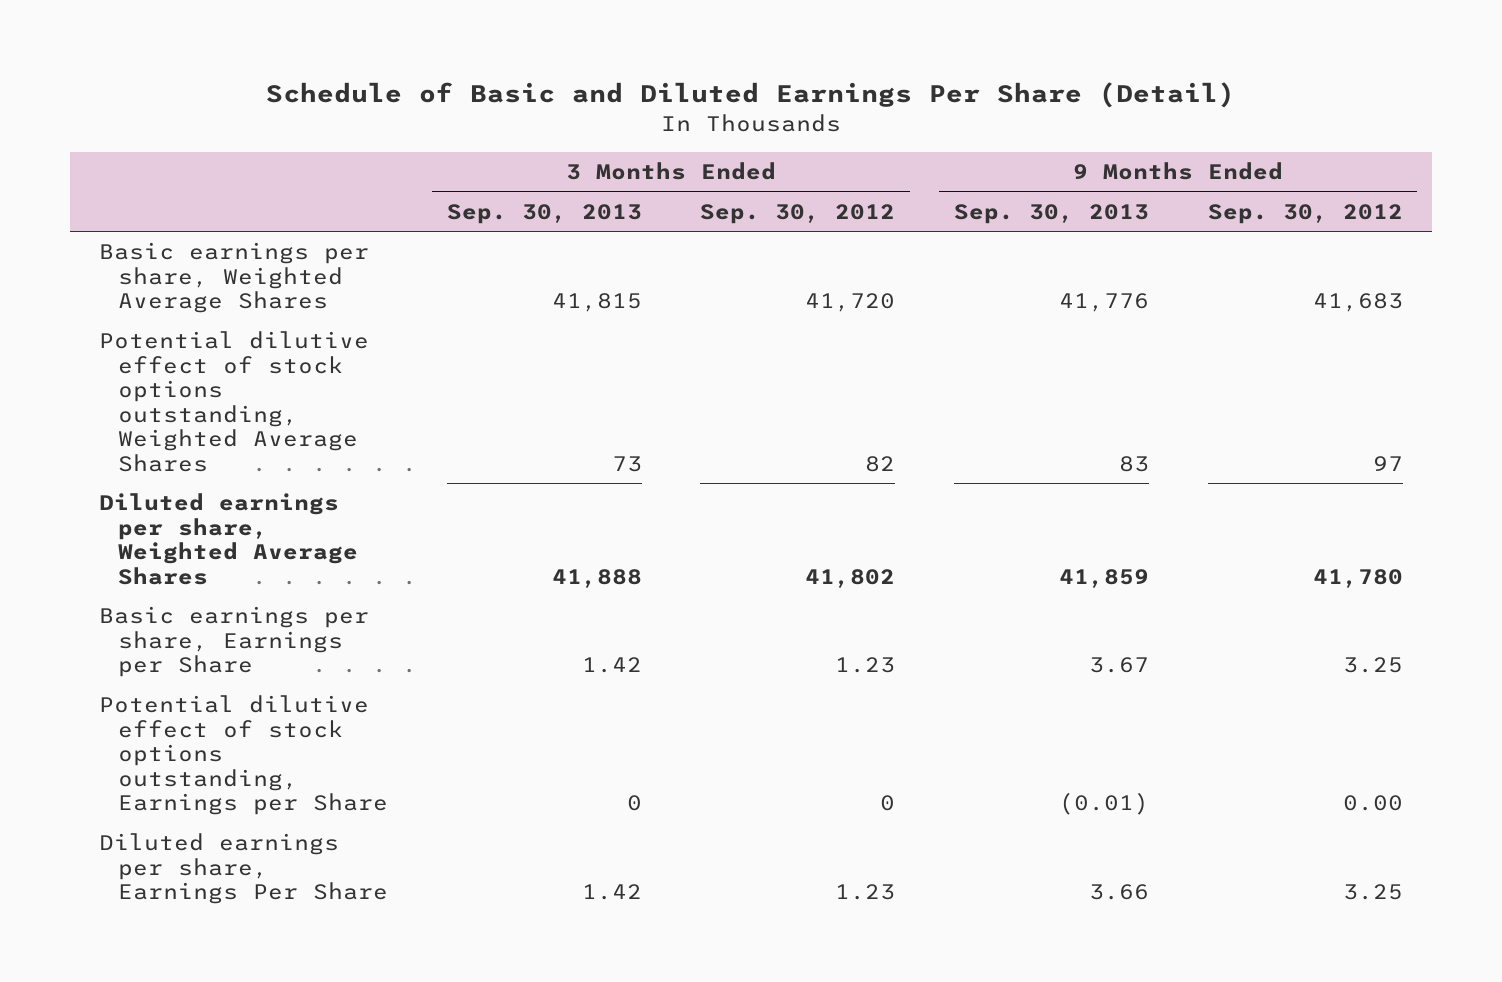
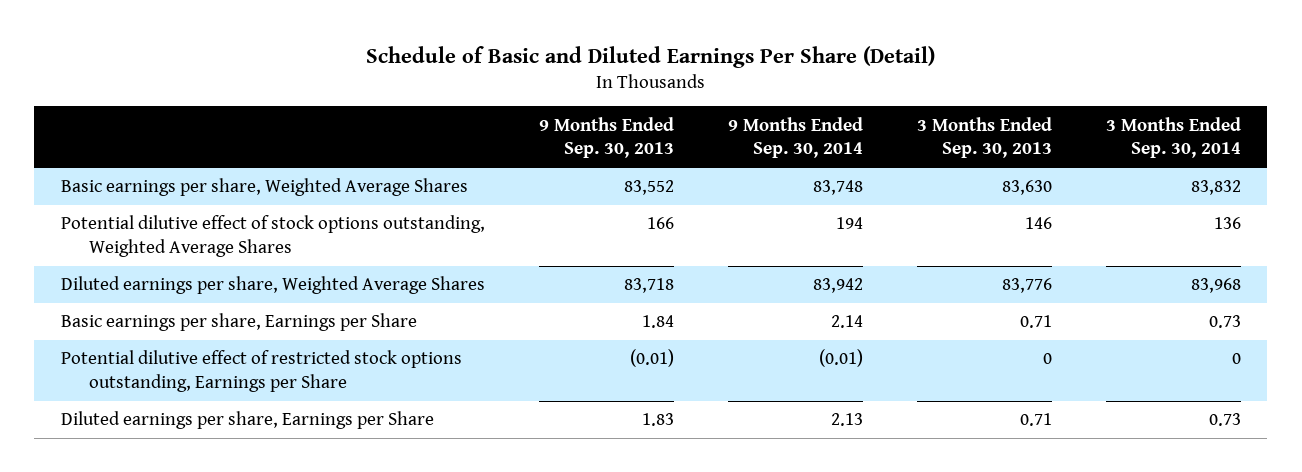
- | 3 Months Ended Sep. 30, 2013 | 3 Months Ended Sep. 30, 2012 | 9 Months Ended Sep. 30, 2013 | 9 Months Ended Sep. 30, 2012
+ | 9 Months Ended Sep. 30, 2013 | 9 Months Ended Sep. 30, 2014 | 3 Months Ended Sep. 30, 2013 | 3 Months Ended Sep. 30, 2014
- Basic earnings per share, Weighted Average Shares | 41,815 | 41,720 | 41,776 | 41,683
- Potential dilutive effect of stock options outstanding, Weighted Average Shares | 73 | 82 | 83 | 97
- Diluted earnings per share, Weighted Average Shares | 41,888 | 41,802 | 41,859 | 41,780
- Basic earnings per share, Earnings per Share | 1.42 | 1.23 | 3.67 | 3.25
- Potential dilutive effect of stock options outstanding, Earnings per Share | 0 | 0 | (0.01) | 0.00
- Diluted earnings per share, Earnings Per Share | 1.42 | 1.23 | 3.66 | 3.25
+ Basic earnings per share, Weighted Average Shares | 83,552 | 83,748 | 83,630 | 83,832
+ Potential dilutive effect of stock options outstanding, Weighted Average Shares | 166 | 194 | 146 | 136
+ Diluted earnings per share, Weighted Average Shares | 83,718 | 83,942 | 83,776 | 83,968
+ Basic earnings per share, Earnings per Share | 1.84 | 2.14 | 0.71 | 0.73
+ Potential dilutive effect of restricted stock options outstanding, Earnings per Share | (0.01) | (0.01) | 0 | 0
+ Diluted earnings per share, Earnings per Share | 1.83 | 2.13 | 0.71 | 0.73

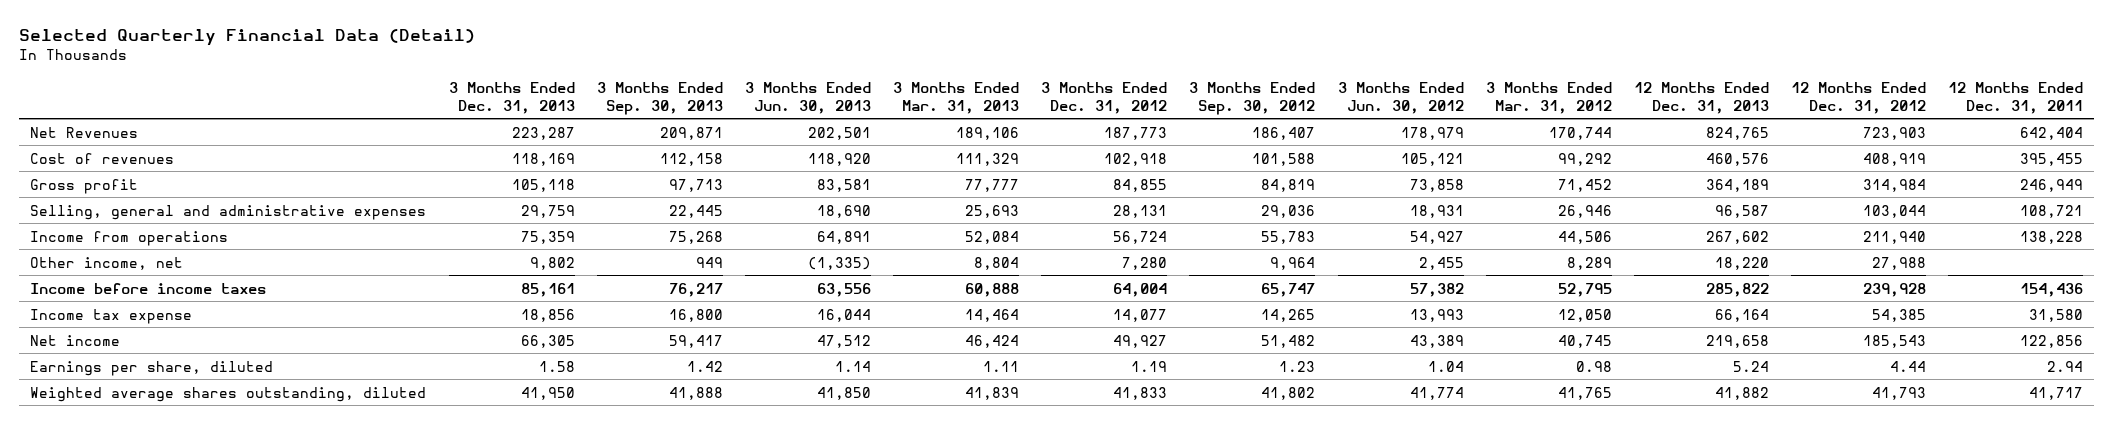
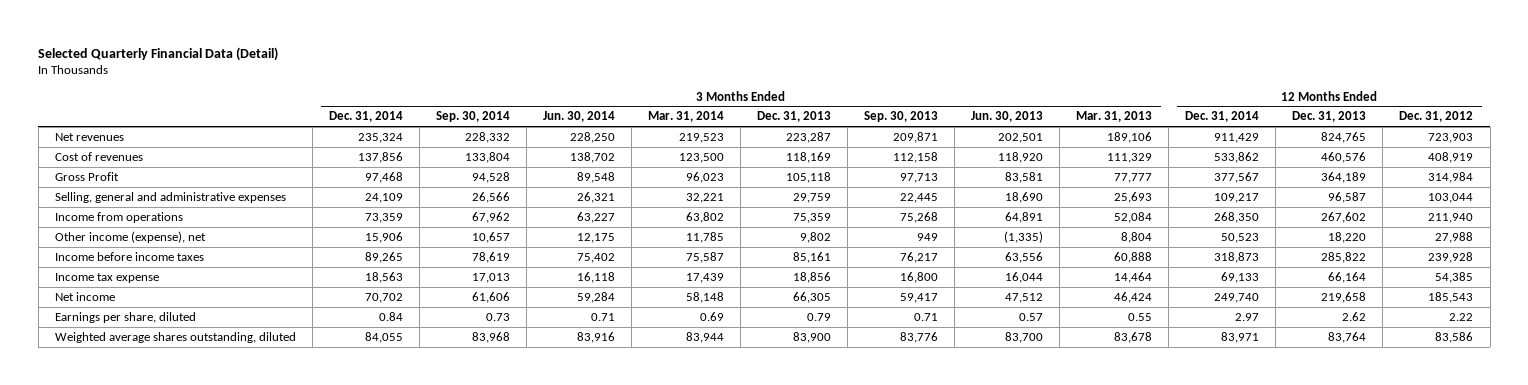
- | 3 Months Ended Dec. 31, 2013 | 3 Months Ended Sep. 30, 2013 | 3 Months Ended Jun. 30, 2013 | 3 Months Ended Mar. 31, 2013 | 3 Months Ended Dec. 31, 2012 | 3 Months Ended Sep. 30, 2012 | 3 Months Ended Jun. 30, 2012 | 3 Months Ended Mar. 31, 2012 | 12 Months Ended Dec. 31, 2013 | 12 Months Ended Dec. 31, 2012 | 12 Months Ended Dec. 31, 2011
+ | 3 Months Ended Dec. 31, 2014 | 3 Months Ended Sep. 30, 2014 | 3 Months Ended Jun. 30, 2014 | 3 Months Ended Mar. 31, 2014 | 3 Months Ended Dec. 31, 2013 | 3 Months Ended Sep. 30, 2013 | 3 Months Ended Jun. 30, 2013 | 3 Months Ended Mar. 31, 2013 | 12 Months Ended Dec. 31, 2014 | 12 Months Ended Dec. 31, 2013 | 12 Months Ended Dec. 31, 2012
- Net Revenues | 223,287 | 209,871 | 202,501 | 189,106 | 187,773 | 186,407 | 178,979 | 170,744 | 824,765 | 723,903 | 642,404
+ Net revenues | 235,324 | 228,332 | 228,250 | 219,523 | 223,287 | 209,871 | 202,501 | 189,106 | 911,429 | 824,765 | 723,903
- Gross profit | 105,118 | 97,713 | 83,581 | 77,777 | 84,855 | 84,819 | 73,858 | 71,452 | 364,189 | 314,984 | 246,949
+ Gross Profit | 97,468 | 94,528 | 89,548 | 96,023 | 105,118 | 97,713 | 83,581 | 77,777 | 377,567 | 364,189 | 314,984
- Other income, net | 9,802 | 949 | (1,335) | 8,804 | 7,280 | 9,964 | 2,455 | 8,289 | 18,220 | 27,988 |
+ Other income (expense), net | 15,906 | 10,657 | 12,175 | 11,785 | 9,802 | 949 | (1,335) | 8,804 | 50,523 | 18,220 | 27,988
- Earnings per share, diluted | 1.58 | 1.42 | 1.14 | 1.11 | 1.19 | 1.23 | 1.04 | 0.98 | 5.24 | 4.44 | 2.94
- Weighted average shares outstanding, diluted | 41,950 | 41,888 | 41,850 | 41,839 | 41,833 | 41,802 | 41,774 | 41,765 | 41,882 | 41,793 | 41,717
+ Earnings per share, diluted | 0.84 | 0.73 | 0.71 | 0.69 | 0.79 | 0.71 | 0.57 | 0.55 | 2.97 | 2.62 | 2.22
+ Weighted average shares outstanding, diluted | 84,055 | 83,968 | 83,916 | 83,944 | 83,900 | 83,776 | 83,700 | 83,678 | 83,971 | 83,764 | 83,586

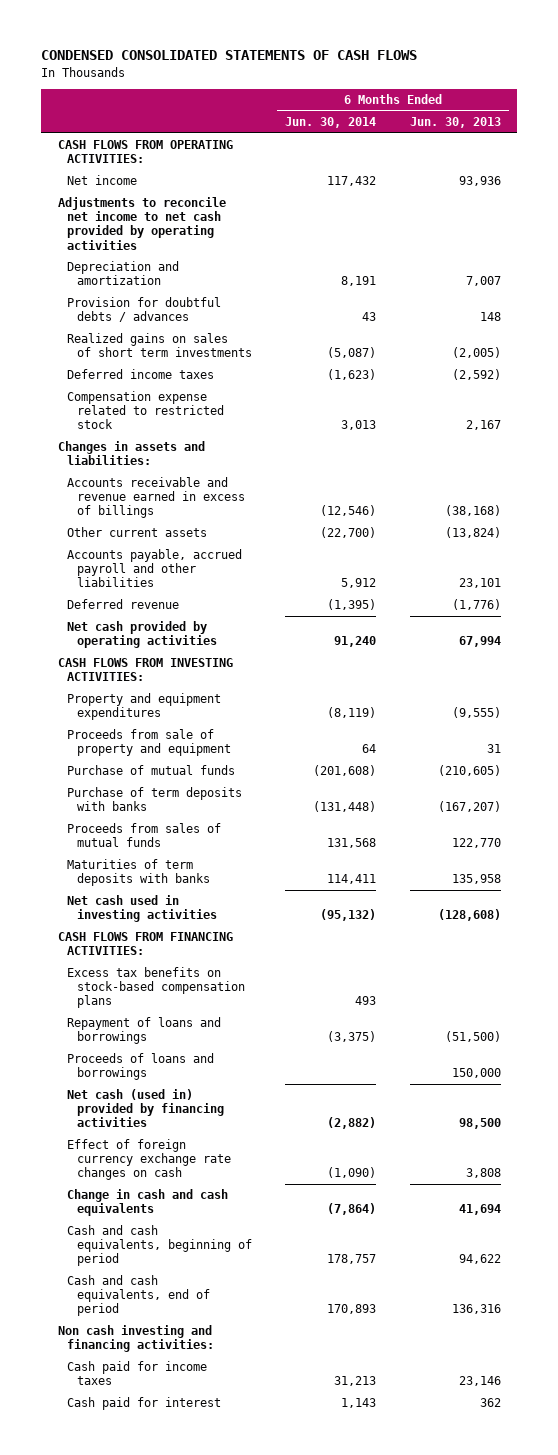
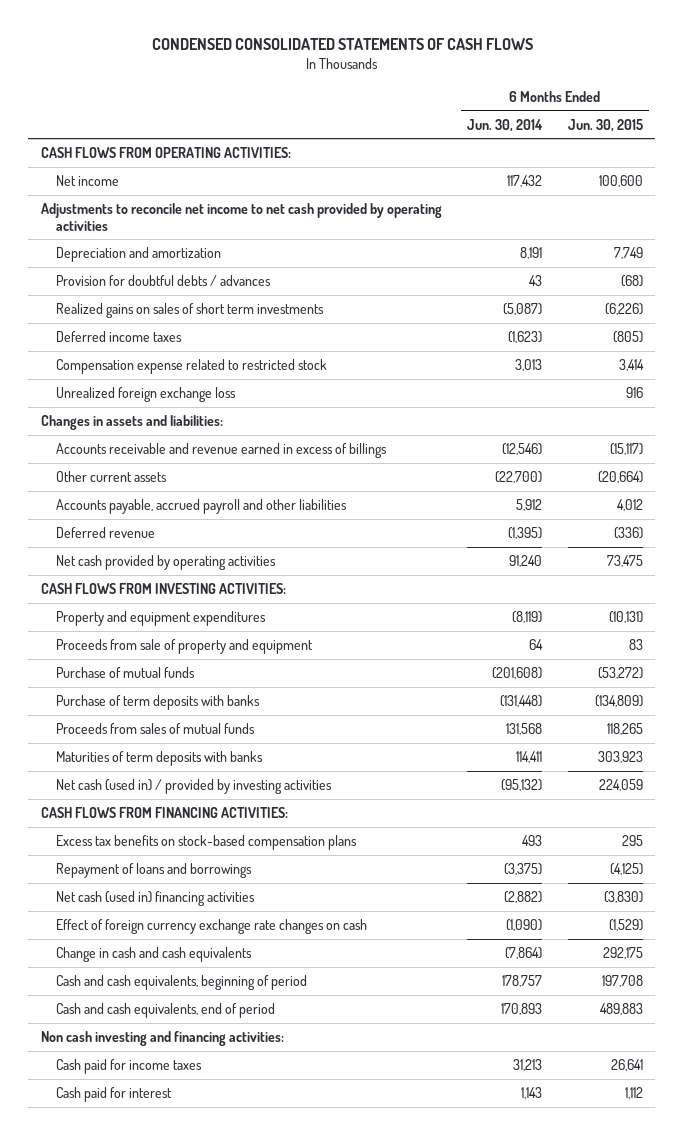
- | 6 Months Ended Jun. 30, 2014 | 6 Months Ended Jun. 30, 2013
+ | 6 Months Ended Jun. 30, 2014 | 6 Months Ended Jun. 30, 2015
+ Unrealized foreign exchange loss | | 916
- Net cash used in investing activities | (95,132) | (128,608)
+ Net cash (used in) / provided by investing activities | (95,132) | 224,059
- Proceeds of loans and borrowings | | 150,000
- Net cash (used in) provided by financing activities | (2,882) | 98,500
+ Net cash (used in) financing activities | (2,882) | (3,830)

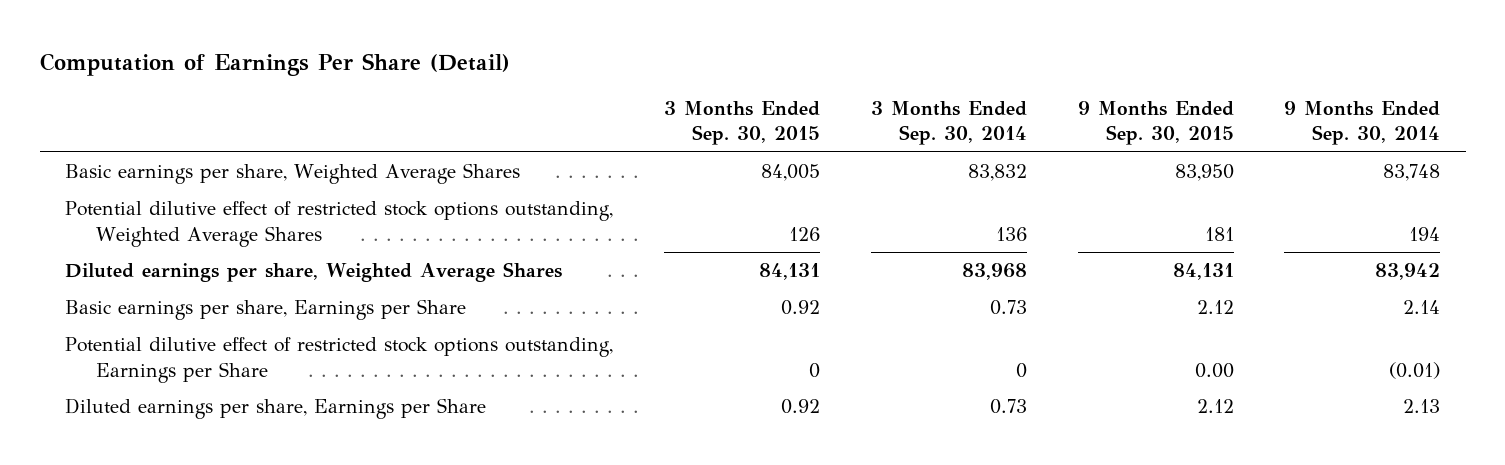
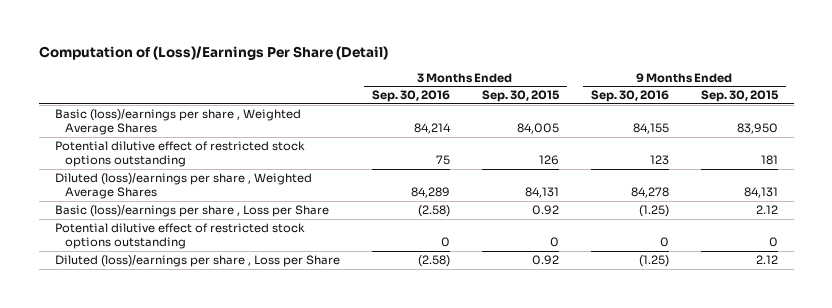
- Computation of Earnings Per Share (Detail)
+ Computation of (Loss)/Earnings Per Share (Detail)
- | 3 Months Ended Sep. 30, 2015 | 3 Months Ended Sep. 30, 2014 | 9 Months Ended Sep. 30, 2015 | 9 Months Ended Sep. 30, 2014
+ | 3 Months Ended Sep. 30, 2016 | 3 Months Ended Sep. 30, 2015 | 9 Months Ended Sep. 30, 2016 | 9 Months Ended Sep. 30, 2015
- Basic earnings per share, Weighted Average Shares | 84,005 | 83,832 | 83,950 | 83,748
- Potential dilutive effect of restricted stock options outstanding, Weighted Average Shares | 126 | 136 | 181 | 194
- Diluted earnings per share, Weighted Average Shares | 84,131 | 83,968 | 84,131 | 83,942
- Basic earnings per share, Earnings per Share | 0.92 | 0.73 | 2.12 | 2.14
- Potential dilutive effect of restricted stock options outstanding, Earnings per Share | 0 | 0 | 0.00 | (0.01)
- Diluted earnings per share, Earnings per Share | 0.92 | 0.73 | 2.12 | 2.13
+ Basic (loss)/earnings per share , Weighted Average Shares | 84,214 | 84,005 | 84,155 | 83,950
+ Potential dilutive effect of restricted stock options outstanding | 75 | 126 | 123 | 181
+ Diluted (loss)/earnings per share , Weighted Average Shares | 84,289 | 84,131 | 84,278 | 84,131
+ Basic (loss)/earnings per share , Loss per Share | (2.58) | 0.92 | (1.25) | 2.12
+ Potential dilutive effect of restricted stock options outstanding | 0 | 0 | 0 | 0
+ Diluted (loss)/earnings per share , Loss per Share | (2.58) | 0.92 | (1.25) | 2.12

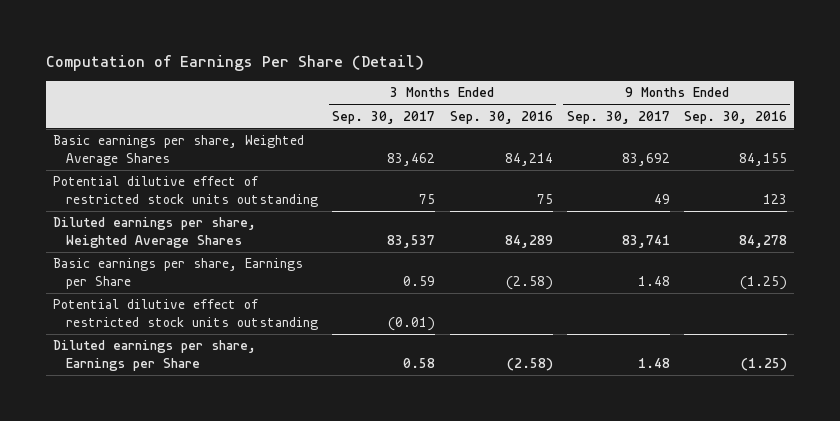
- Computation of (Loss)/Earnings Per Share (Detail)
+ Computation of Earnings Per Share (Detail)
- | 3 Months Ended Sep. 30, 2016 | 3 Months Ended Sep. 30, 2015 | 9 Months Ended Sep. 30, 2016 | 9 Months Ended Sep. 30, 2015
+ | 3 Months Ended Sep. 30, 2017 | 3 Months Ended Sep. 30, 2016 | 9 Months Ended Sep. 30, 2017 | 9 Months Ended Sep. 30, 2016
- Basic (loss)/earnings per share , Weighted Average Shares | 84,214 | 84,005 | 84,155 | 83,950
- Potential dilutive effect of restricted stock options outstanding | 75 | 126 | 123 | 181
- Diluted (loss)/earnings per share , Weighted Average Shares | 84,289 | 84,131 | 84,278 | 84,131
- Basic (loss)/earnings per share , Loss per Share | (2.58) | 0.92 | (1.25) | 2.12
- Potential dilutive effect of restricted stock options outstanding | 0 | 0 | 0 | 0
- Diluted (loss)/earnings per share , Loss per Share | (2.58) | 0.92 | (1.25) | 2.12
+ Basic earnings per share, Weighted Average Shares | 83,462 | 84,214 | 83,692 | 84,155
+ Potential dilutive effect of restricted stock units outstanding | 75 | 75 | 49 | 123
+ Diluted earnings per share, Weighted Average Shares | 83,537 | 84,289 | 83,741 | 84,278
+ Basic earnings per share, Earnings per Share | 0.59 | (2.58) | 1.48 | (1.25)
+ Potential dilutive effect of restricted stock units outstanding | (0.01) | | |
+ Diluted earnings per share, Earnings per Share | 0.58 | (2.58) | 1.48 | (1.25)

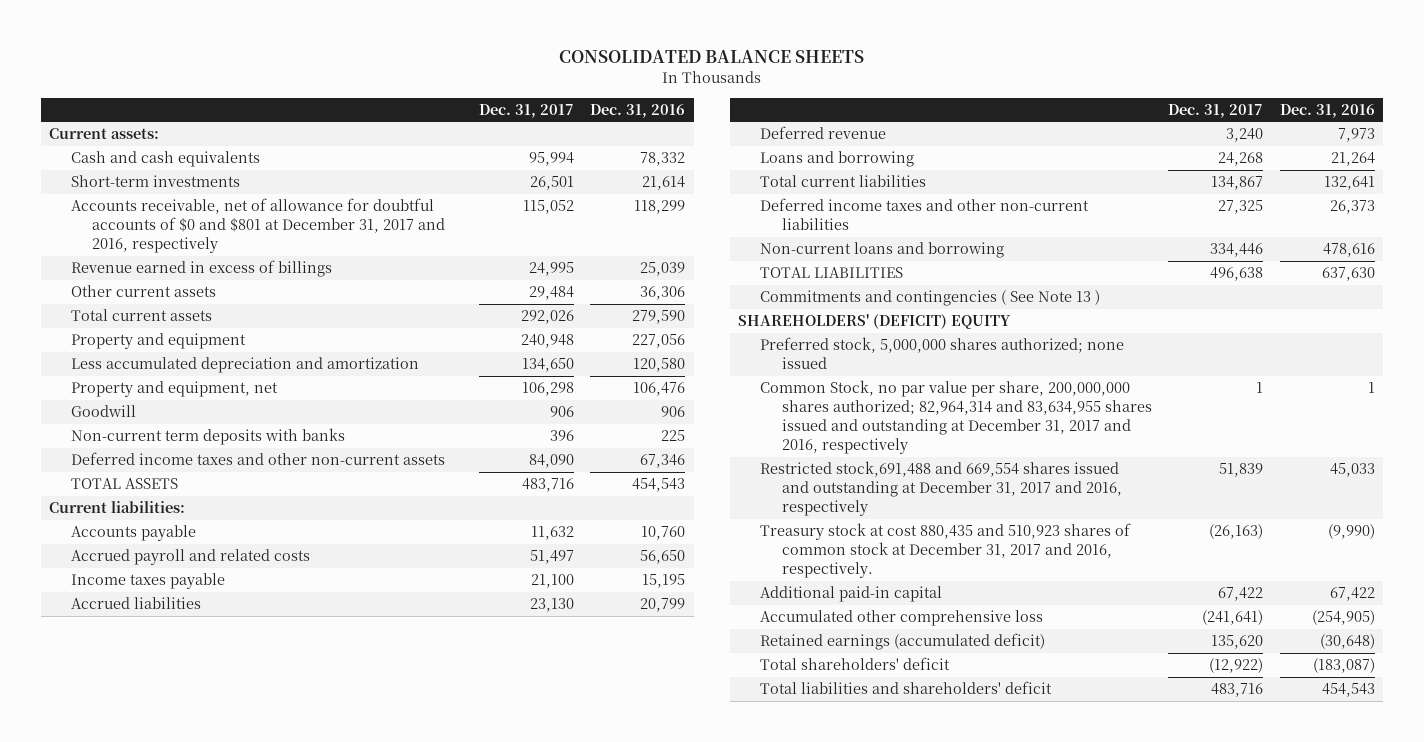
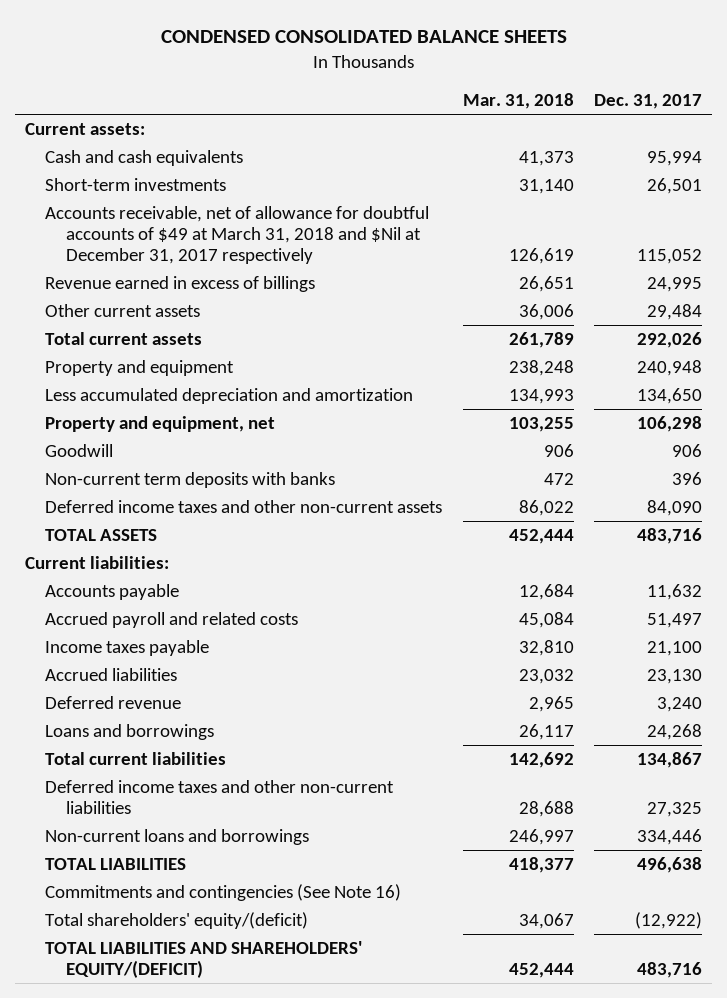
- CONSOLIDATED BALANCE SHEETS
+ CONDENSED CONSOLIDATED BALANCE SHEETS
- | Dec. 31, 2017 | Dec. 31, 2016
+ | Mar. 31, 2018 | Dec. 31, 2017
- Accounts receivable, net of allowance for doubtful accounts of $0 and $801 at December 31, 2017 and 2016, respectively | 115,052 | 118,299
+ Accounts receivable, net of allowance for doubtful accounts of $49 at March 31, 2018 and $Nil at December 31, 2017 respectively | 126,619 | 115,052
- Loans and borrowing | 24,268 | 21,264
+ Loans and borrowings | 26,117 | 24,268
- Non-current loans and borrowing | 334,446 | 478,616
+ Non-current loans and borrowings | 246,997 | 334,446
- Commitments and contingencies ( See Note 13 )
- SHAREHOLDERS' (DEFICIT) EQUITY
- Preferred stock, 5,000,000 shares authorized; none issued
- Common Stock, no par value per share, 200,000,000 shares authorized; 82,964,314 and 83,634,955 shares issued and outstanding at December 31, 2017 and 2016, respectively | 1 | 1
- Restricted stock,691,488 and 669,554 shares issued and outstanding at December 31, 2017 and 2016, respectively | 51,839 | 45,033
- Treasury stock at cost 880,435 and 510,923 shares of common stock at December 31, 2017 and 2016, respectively. | (26,163) | (9,990)
- Additional paid-in capital | 67,422 | 67,422
- Accumulated other comprehensive loss | (241,641) | (254,905)
- Retained earnings (accumulated deficit) | 135,620 | (30,648)
- Total shareholders' deficit | (12,922) | (183,087)
- Total liabilities and shareholders' deficit | 483,716 | 454,543
+ Commitments and contingencies (See Note 16)
+ Total shareholders' equity/(deficit) | 34,067 | (12,922)
+ TOTAL LIABILITIES AND SHAREHOLDERS' EQUITY/(DEFICIT) | 452,444 | 483,716

